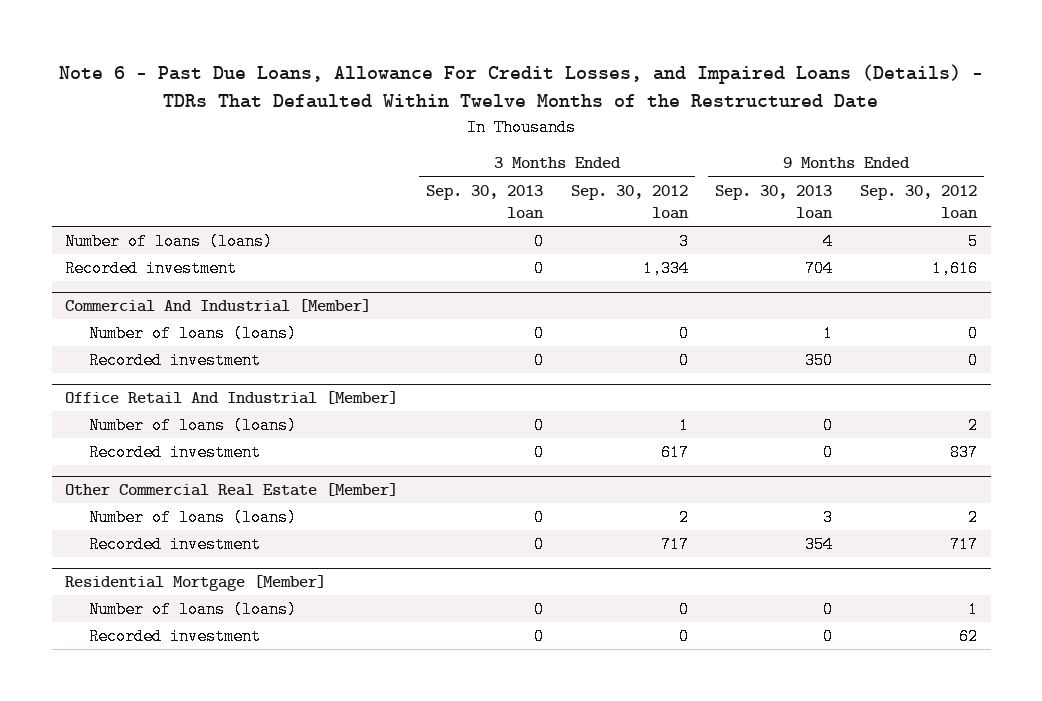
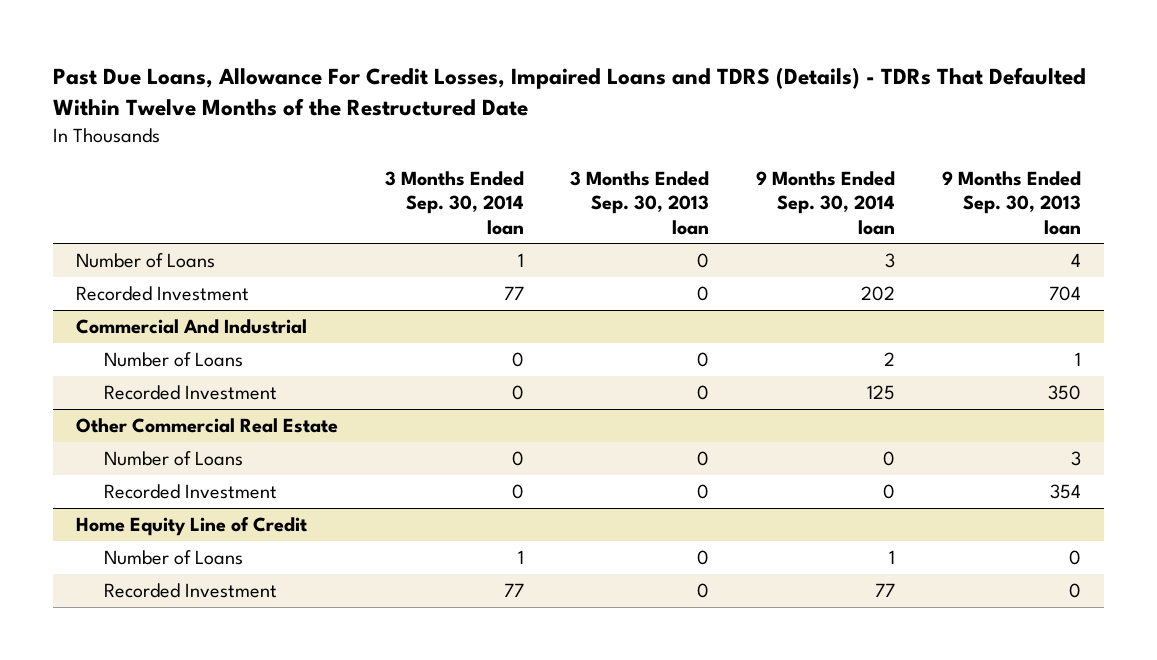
- Note 6 - Past Due Loans, Allowance For Credit Losses, and Impaired Loans (Details) - TDRs That Defaulted Within Twelve Months of the Restructured Date
+ Past Due Loans, Allowance For Credit Losses, Impaired Loans and TDRS (Details) - TDRs That Defaulted Within Twelve Months of the Restructured Date
- | 3 Months Ended Sep. 30, 2013 loan | 3 Months Ended Sep. 30, 2012 loan | 9 Months Ended Sep. 30, 2013 loan | 9 Months Ended Sep. 30, 2012 loan
+ | 3 Months Ended Sep. 30, 2014 loan | 3 Months Ended Sep. 30, 2013 loan | 9 Months Ended Sep. 30, 2014 loan | 9 Months Ended Sep. 30, 2013 loan
- Number of loans (loans) | 0 | 3 | 4 | 5
- Recorded investment | 0 | 1,334 | 704 | 1,616
- Commercial And Industrial [Member]
- Number of loans (loans) | 0 | 0 | 1 | 0
- Recorded investment | 0 | 0 | 350 | 0
- Office Retail And Industrial [Member]
- Number of loans (loans) | 0 | 1 | 0 | 2
- Recorded investment | 0 | 617 | 0 | 837
- Other Commercial Real Estate [Member]
- Number of loans (loans) | 0 | 2 | 3 | 2
- Recorded investment | 0 | 717 | 354 | 717
- Residential Mortgage [Member]
- Number of loans (loans) | 0 | 0 | 0 | 1
- Recorded investment | 0 | 0 | 0 | 62
+ Number of Loans | 1 | 0 | 3 | 4
+ Recorded Investment | 77 | 0 | 202 | 704
+ Commercial And Industrial
+ Number of Loans | 0 | 0 | 2 | 1
+ Recorded Investment | 0 | 0 | 125 | 350
+ Other Commercial Real Estate
+ Number of Loans | 0 | 0 | 0 | 3
+ Recorded Investment | 0 | 0 | 0 | 354
+ Home Equity Line of Credit
+ Number of Loans | 1 | 0 | 1 | 0
+ Recorded Investment | 77 | 0 | 77 | 0

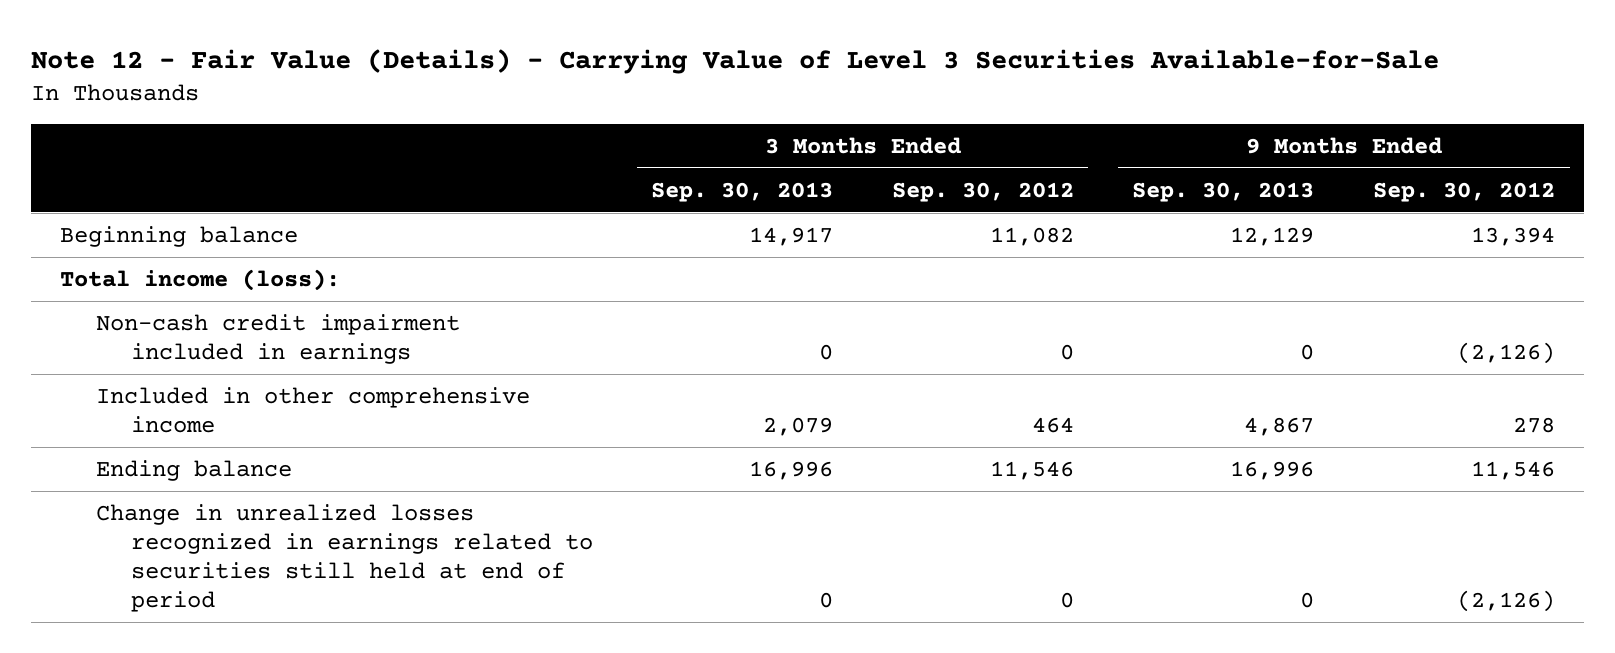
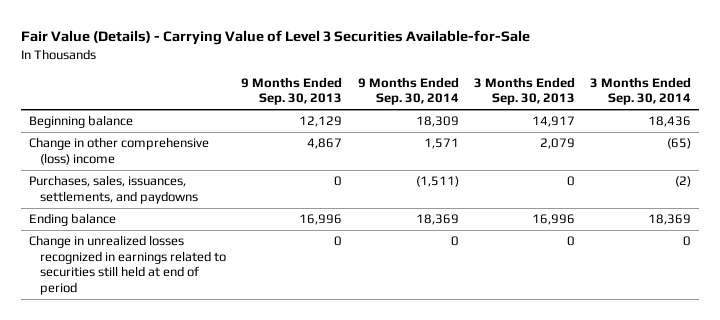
- Note 12 - Fair Value (Details) - Carrying Value of Level 3 Securities Available-for-Sale
+ Fair Value (Details) - Carrying Value of Level 3 Securities Available-for-Sale
- | 3 Months Ended Sep. 30, 2013 | 3 Months Ended Sep. 30, 2012 | 9 Months Ended Sep. 30, 2013 | 9 Months Ended Sep. 30, 2012
+ | 9 Months Ended Sep. 30, 2013 | 9 Months Ended Sep. 30, 2014 | 3 Months Ended Sep. 30, 2013 | 3 Months Ended Sep. 30, 2014
- Total income (loss):
- Non-cash credit impairment included in earnings | 0 | 0 | 0 | (2,126)
- Included in other comprehensive income | 2,079 | 464 | 4,867 | 278
+ Change in other comprehensive (loss) income | 4,867 | 1,571 | 2,079 | (65)
+ Purchases, sales, issuances, settlements, and paydowns | 0 | (1,511) | 0 | (2)

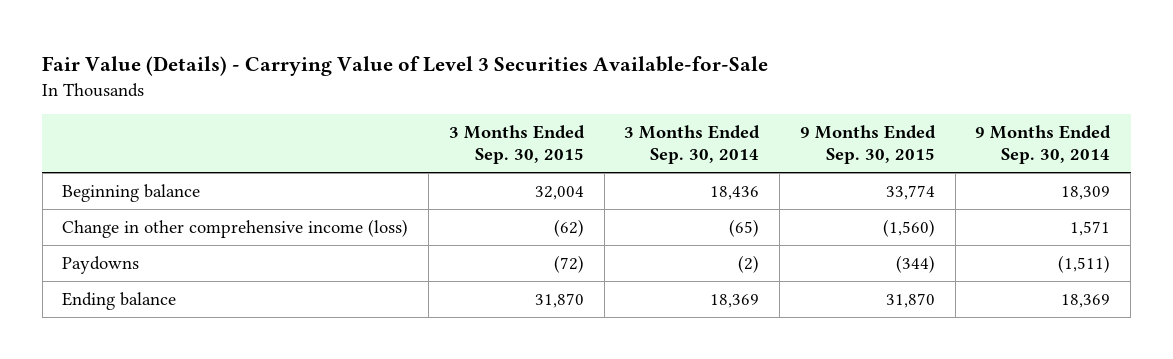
- | 9 Months Ended Sep. 30, 2013 | 9 Months Ended Sep. 30, 2014 | 3 Months Ended Sep. 30, 2013 | 3 Months Ended Sep. 30, 2014
+ | 3 Months Ended Sep. 30, 2015 | 3 Months Ended Sep. 30, 2014 | 9 Months Ended Sep. 30, 2015 | 9 Months Ended Sep. 30, 2014
- Change in other comprehensive (loss) income | 4,867 | 1,571 | 2,079 | (65)
- Purchases, sales, issuances, settlements, and paydowns | 0 | (1,511) | 0 | (2)
+ Change in other comprehensive income (loss) | (62) | (65) | (1,560) | 1,571
+ Paydowns | (72) | (2) | (344) | (1,511)
- Change in unrealized losses recognized in earnings related to securities still held at end of period | 0 | 0 | 0 | 0

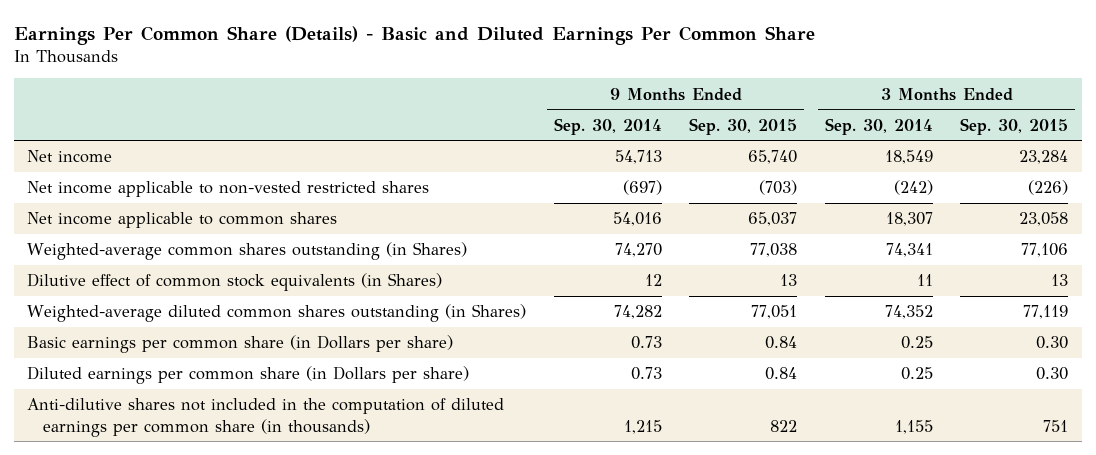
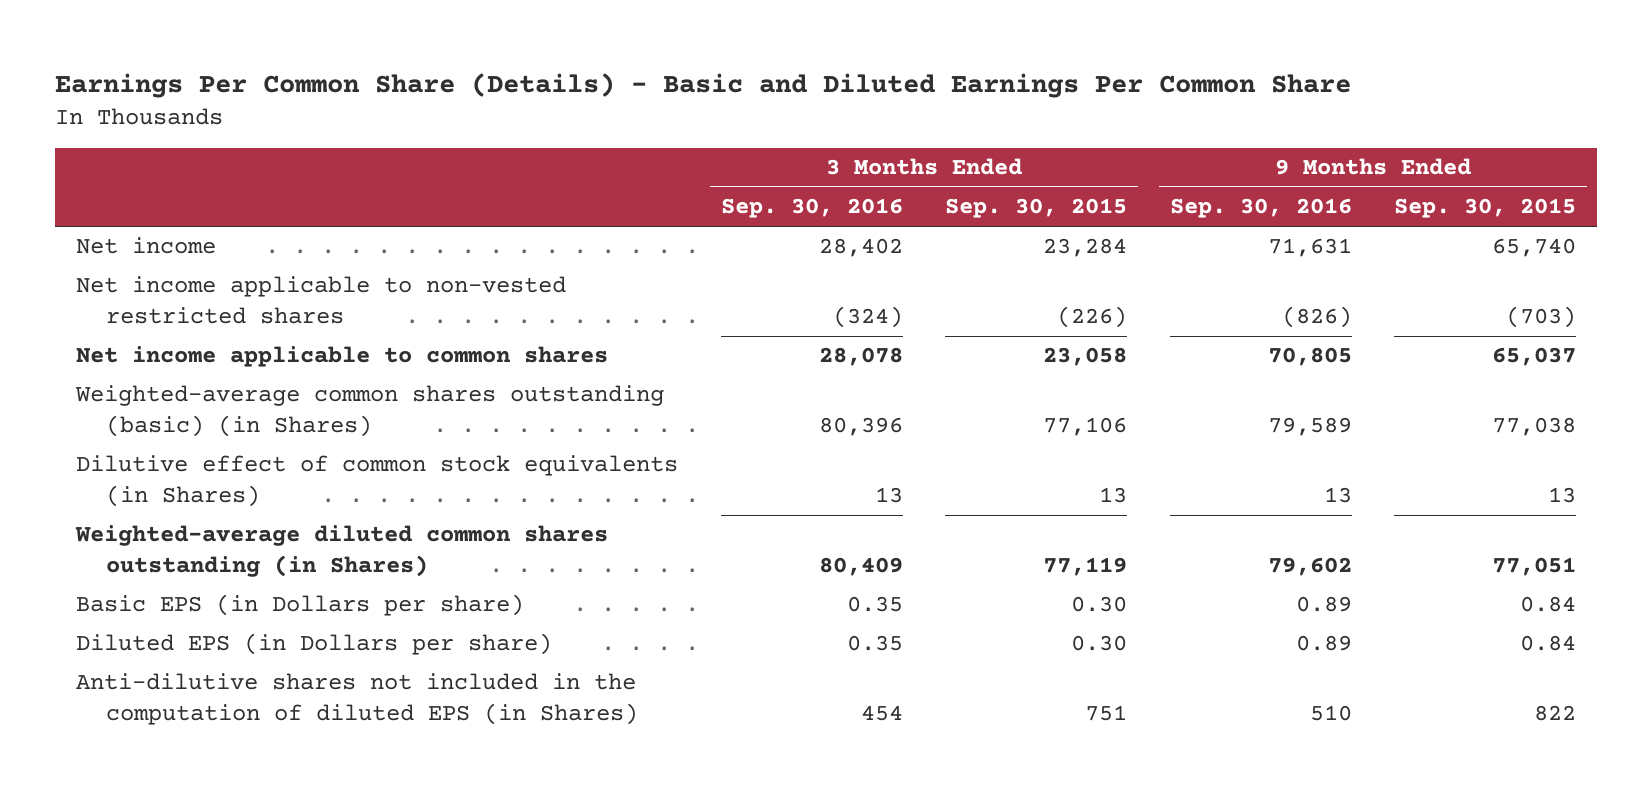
- | 9 Months Ended Sep. 30, 2014 | 9 Months Ended Sep. 30, 2015 | 3 Months Ended Sep. 30, 2014 | 3 Months Ended Sep. 30, 2015
+ | 3 Months Ended Sep. 30, 2016 | 3 Months Ended Sep. 30, 2015 | 9 Months Ended Sep. 30, 2016 | 9 Months Ended Sep. 30, 2015
- Weighted-average common shares outstanding (in Shares) | 74,270 | 77,038 | 74,341 | 77,106
+ Weighted-average common shares outstanding (basic) (in Shares) | 80,396 | 77,106 | 79,589 | 77,038
- Basic earnings per common share (in Dollars per share) | 0.73 | 0.84 | 0.25 | 0.30
- Diluted earnings per common share (in Dollars per share) | 0.73 | 0.84 | 0.25 | 0.30
- Anti-dilutive shares not included in the computation of diluted earnings per common share (in thousands) | 1,215 | 822 | 1,155 | 751
+ Basic EPS (in Dollars per share) | 0.35 | 0.30 | 0.89 | 0.84
+ Diluted EPS (in Dollars per share) | 0.35 | 0.30 | 0.89 | 0.84
+ Anti-dilutive shares not included in the computation of diluted EPS (in Shares) | 454 | 751 | 510 | 822

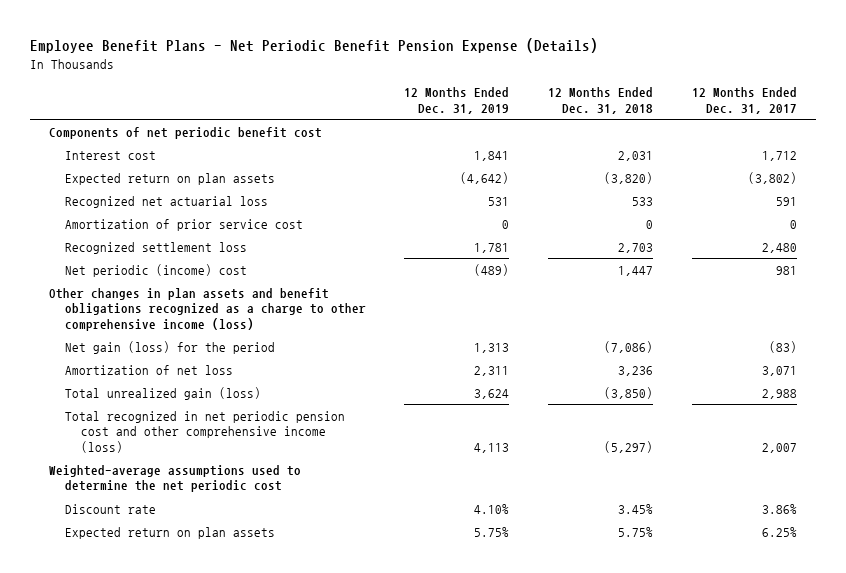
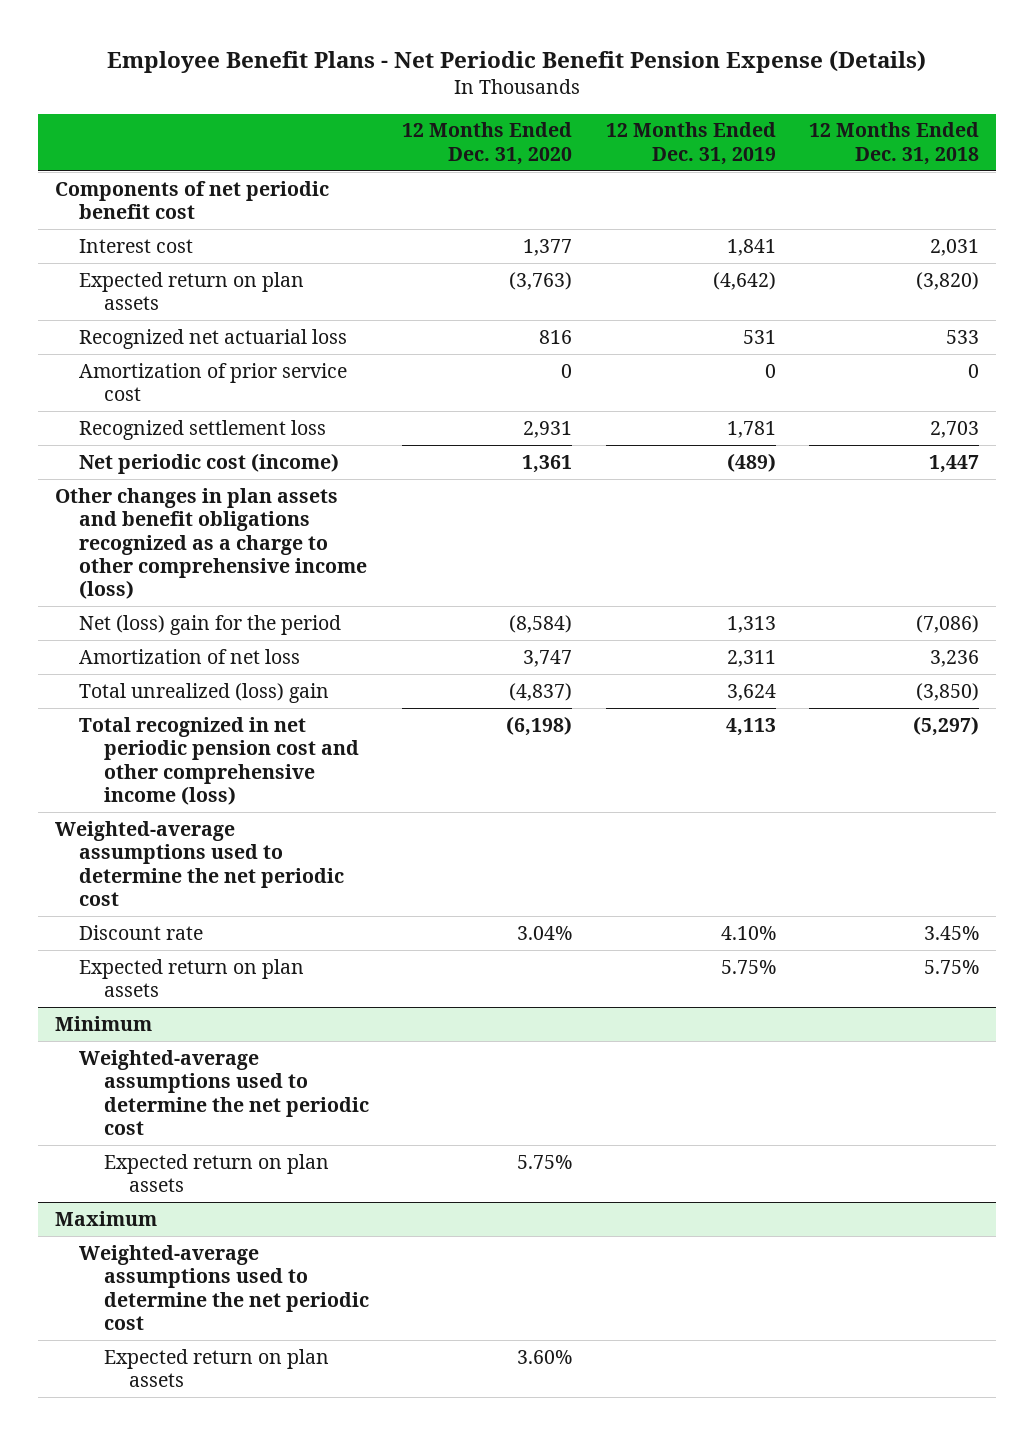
- | 12 Months Ended Dec. 31, 2019 | 12 Months Ended Dec. 31, 2018 | 12 Months Ended Dec. 31, 2017
+ | 12 Months Ended Dec. 31, 2020 | 12 Months Ended Dec. 31, 2019 | 12 Months Ended Dec. 31, 2018
- Net periodic (income) cost | (489) | 1,447 | 981
+ Net periodic cost (income) | 1,361 | (489) | 1,447
- Net gain (loss) for the period | 1,313 | (7,086) | (83)
+ Net (loss) gain for the period | (8,584) | 1,313 | (7,086)
- Total unrealized gain (loss) | 3,624 | (3,850) | 2,988
+ Total unrealized (loss) gain | (4,837) | 3,624 | (3,850)
+ Minimum
+ Weighted-average assumptions used to determine the net periodic cost
+ Expected return on plan assets | 5.75% | |
+ Maximum
+ Weighted-average assumptions used to determine the net periodic cost
+ Expected return on plan assets | 3.60% | |

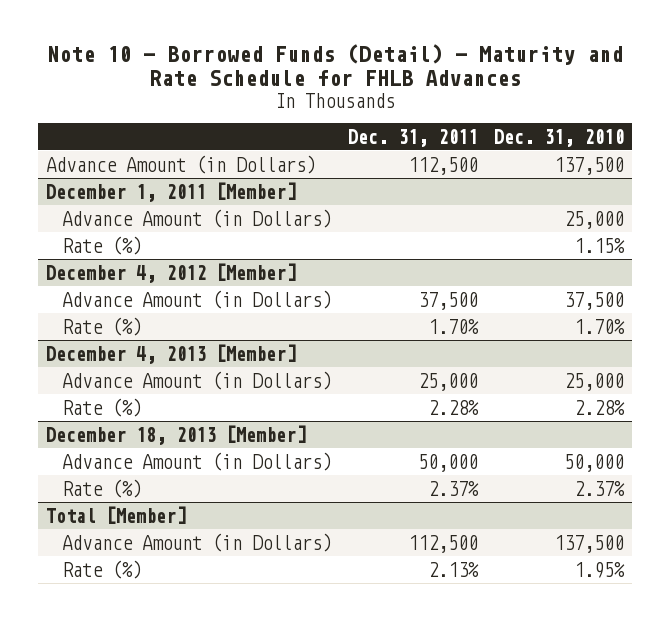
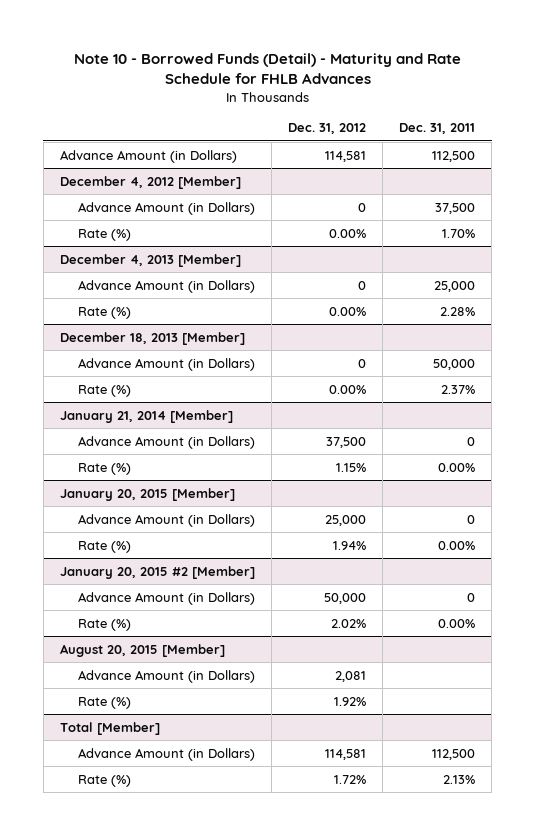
- | Dec. 31, 2011 | Dec. 31, 2010
+ | Dec. 31, 2012 | Dec. 31, 2011
- December 1, 2011 [Member]
- Advance Amount (in Dollars) | | 25,000
- Rate (%) | | 1.15%
+ January 21, 2014 [Member]
+ Advance Amount (in Dollars) | 37,500 | 0
+ Rate (%) | 1.15% | 0.00%
+ January 20, 2015 [Member]
+ Advance Amount (in Dollars) | 25,000 | 0
+ Rate (%) | 1.94% | 0.00%
+ January 20, 2015 #2 [Member]
+ Advance Amount (in Dollars) | 50,000 | 0
+ Rate (%) | 2.02% | 0.00%
+ August 20, 2015 [Member]
+ Advance Amount (in Dollars) | 2,081 |
+ Rate (%) | 1.92% |

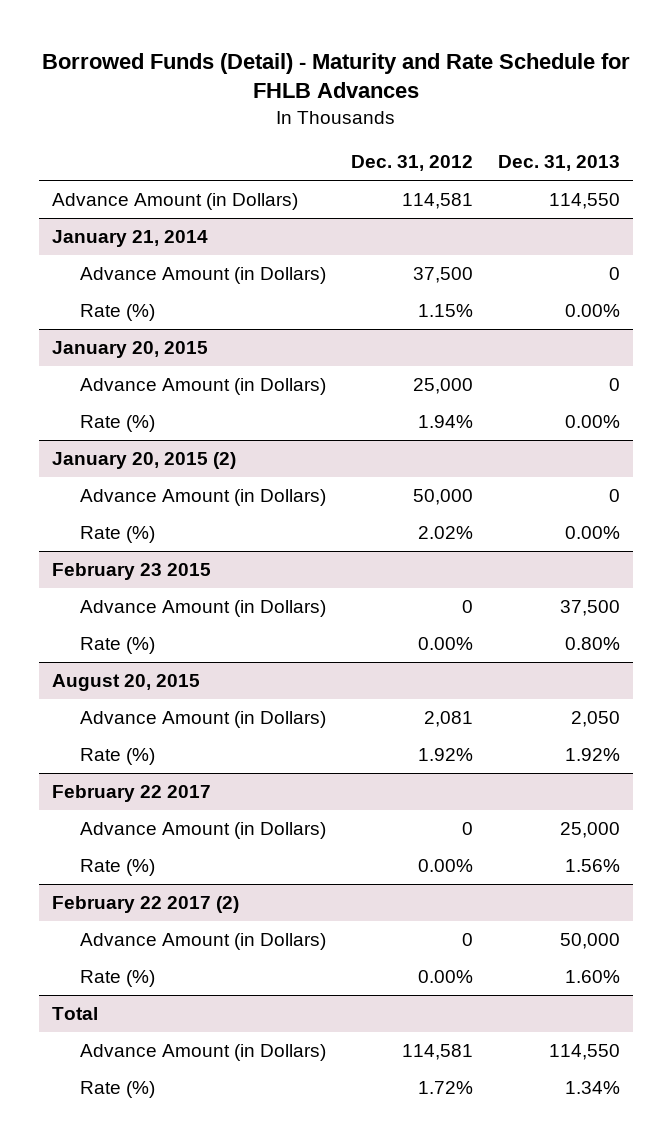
- Note 10 - Borrowed Funds (Detail) - Maturity and Rate Schedule for FHLB Advances
+ Borrowed Funds (Detail) - Maturity and Rate Schedule for FHLB Advances
- | Dec. 31, 2012 | Dec. 31, 2011
+ | Dec. 31, 2012 | Dec. 31, 2013
- December 4, 2012 [Member]
- Advance Amount (in Dollars) | 0 | 37,500
- Rate (%) | 0.00% | 1.70%
- December 4, 2013 [Member]
- Advance Amount (in Dollars) | 0 | 25,000
- Rate (%) | 0.00% | 2.28%
- December 18, 2013 [Member]
- Advance Amount (in Dollars) | 0 | 50,000
- Rate (%) | 0.00% | 2.37%
- January 21, 2014 [Member]
+ January 21, 2014
- January 20, 2015 [Member]
+ January 20, 2015
- January 20, 2015 #2 [Member]
+ January 20, 2015 (2)
- August 20, 2015 [Member]
+ February 23 2015
+ Advance Amount (in Dollars) | 0 | 37,500
+ Rate (%) | 0.00% | 0.80%
+ August 20, 2015
- Total [Member]
+ February 22 2017
+ Advance Amount (in Dollars) | 0 | 25,000
+ Rate (%) | 0.00% | 1.56%
+ February 22 2017 (2)
+ Advance Amount (in Dollars) | 0 | 50,000
+ Rate (%) | 0.00% | 1.60%
+ Total

